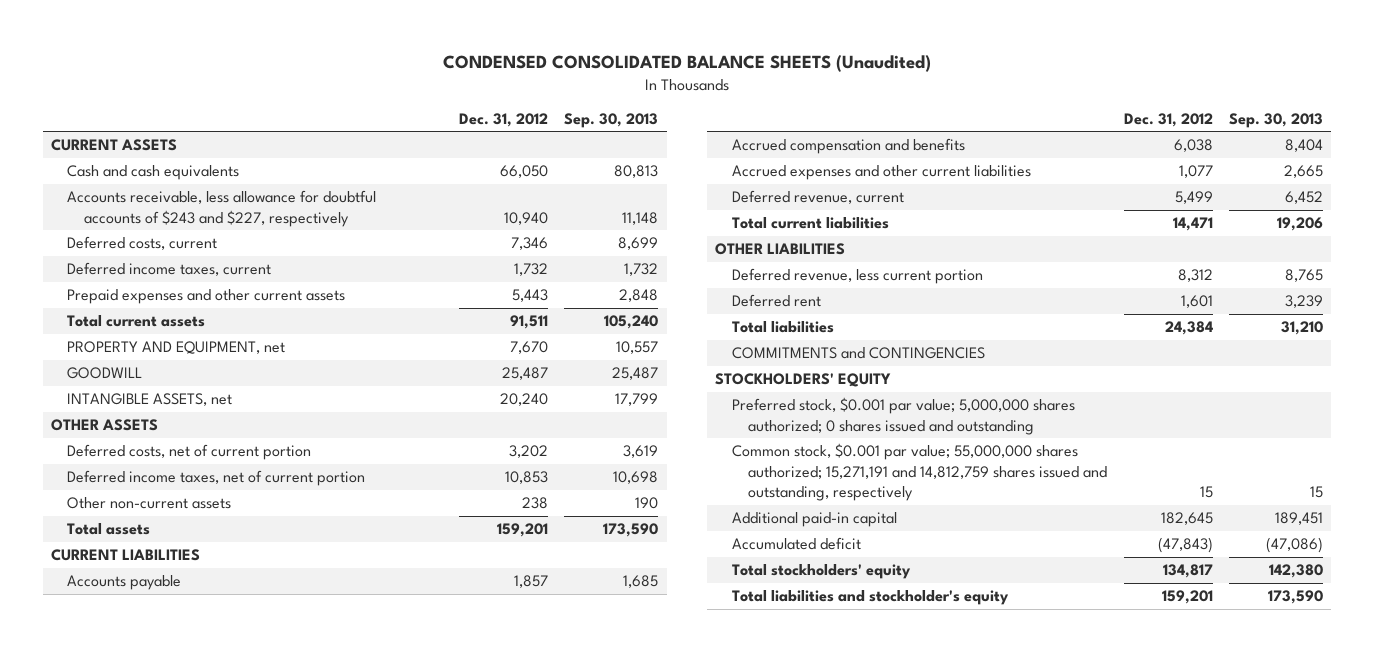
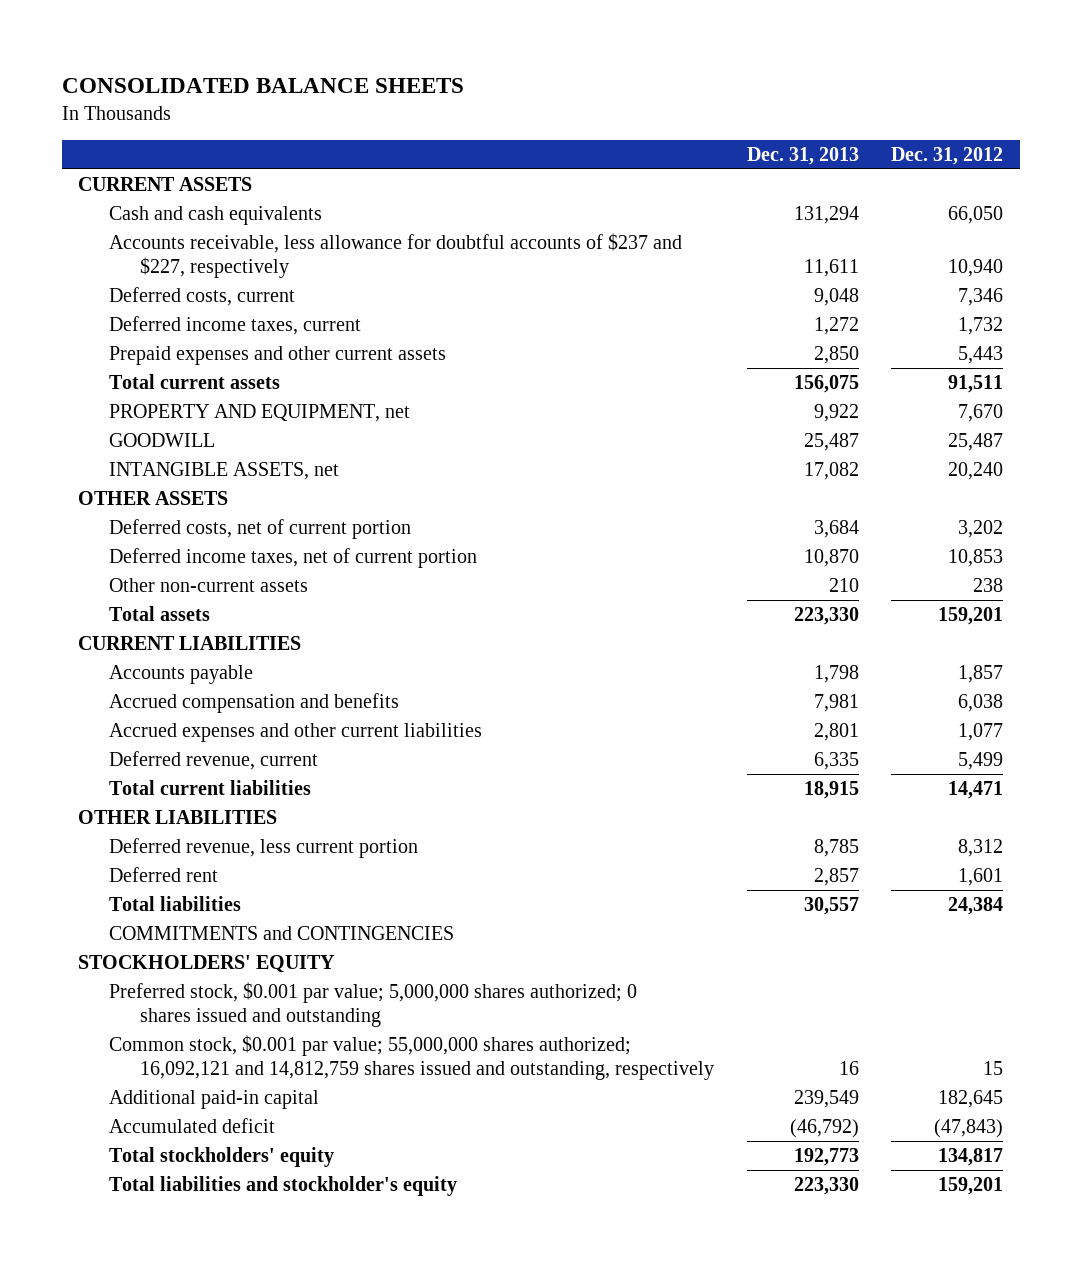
- CONDENSED CONSOLIDATED BALANCE SHEETS (Unaudited)
+ CONSOLIDATED BALANCE SHEETS
- | Dec. 31, 2012 | Sep. 30, 2013
+ | Dec. 31, 2013 | Dec. 31, 2012
- Accounts receivable, less allowance for doubtful accounts of $243 and $227, respectively | 10,940 | 11,148
+ Accounts receivable, less allowance for doubtful accounts of $237 and $227, respectively | 11,611 | 10,940
- Common stock, $0.001 par value; 55,000,000 shares authorized; 15,271,191 and 14,812,759 shares issued and outstanding, respectively | 15 | 15
+ Common stock, $0.001 par value; 55,000,000 shares authorized; 16,092,121 and 14,812,759 shares issued and outstanding, respectively | 16 | 15

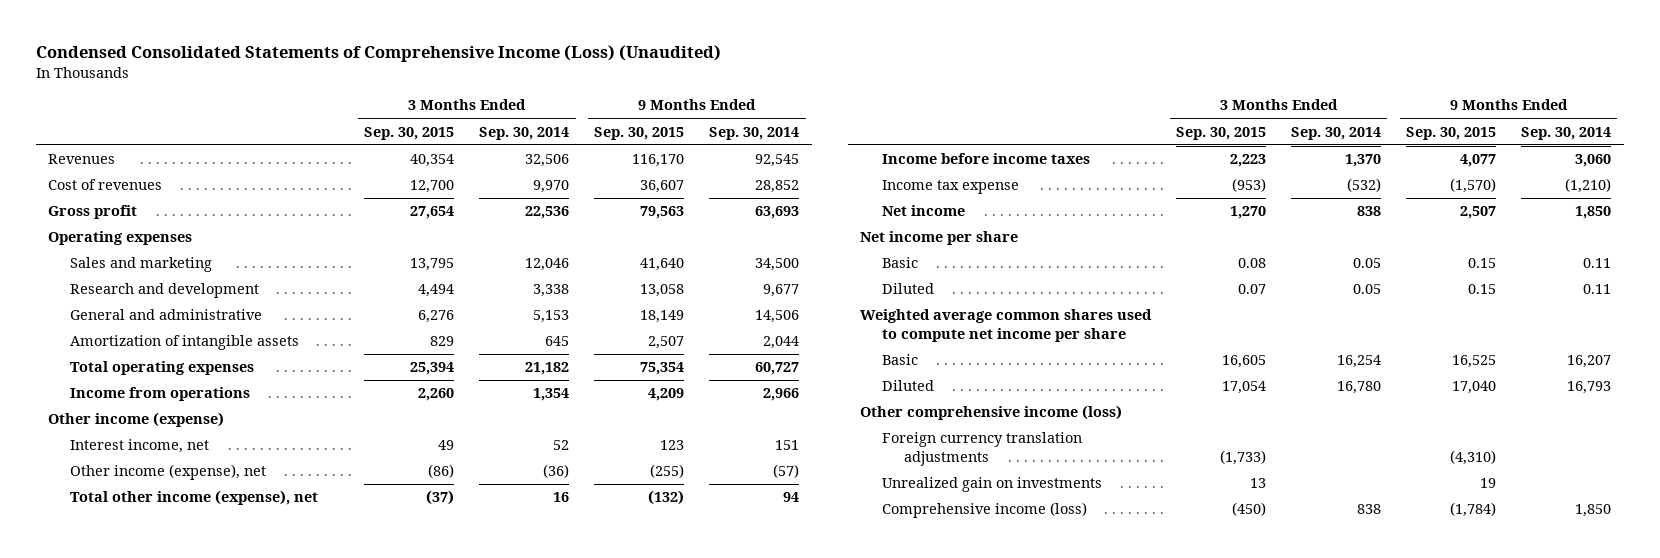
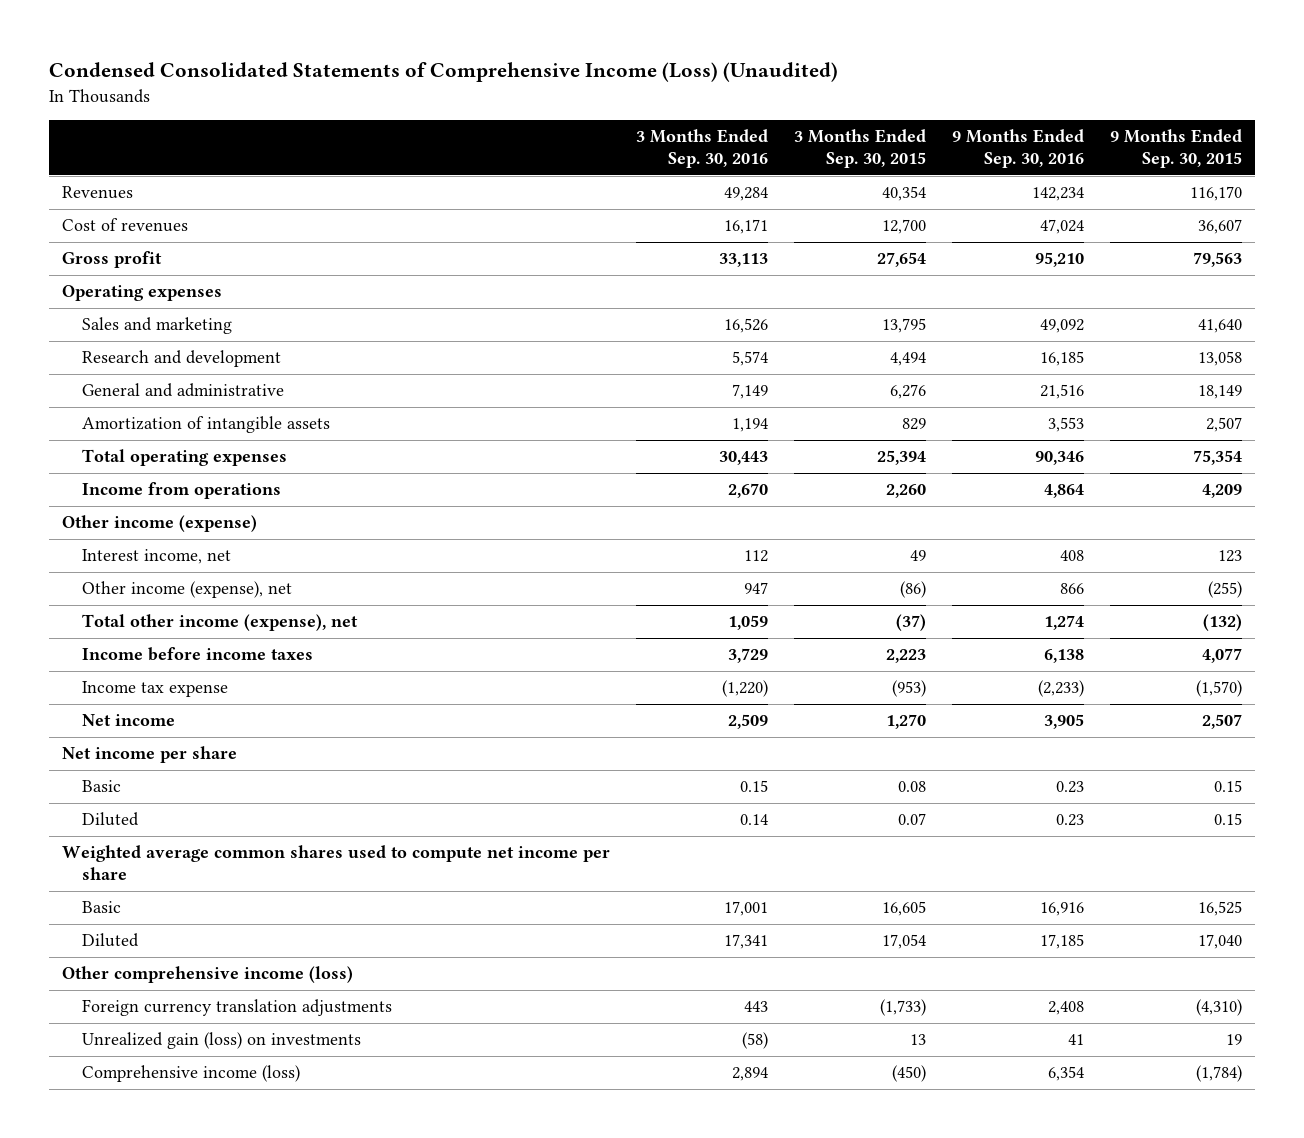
- | 3 Months Ended Sep. 30, 2015 | 3 Months Ended Sep. 30, 2014 | 9 Months Ended Sep. 30, 2015 | 9 Months Ended Sep. 30, 2014
+ | 3 Months Ended Sep. 30, 2016 | 3 Months Ended Sep. 30, 2015 | 9 Months Ended Sep. 30, 2016 | 9 Months Ended Sep. 30, 2015
- Unrealized gain on investments | 13 | | 19 |
+ Unrealized gain (loss) on investments | (58) | 13 | 41 | 19

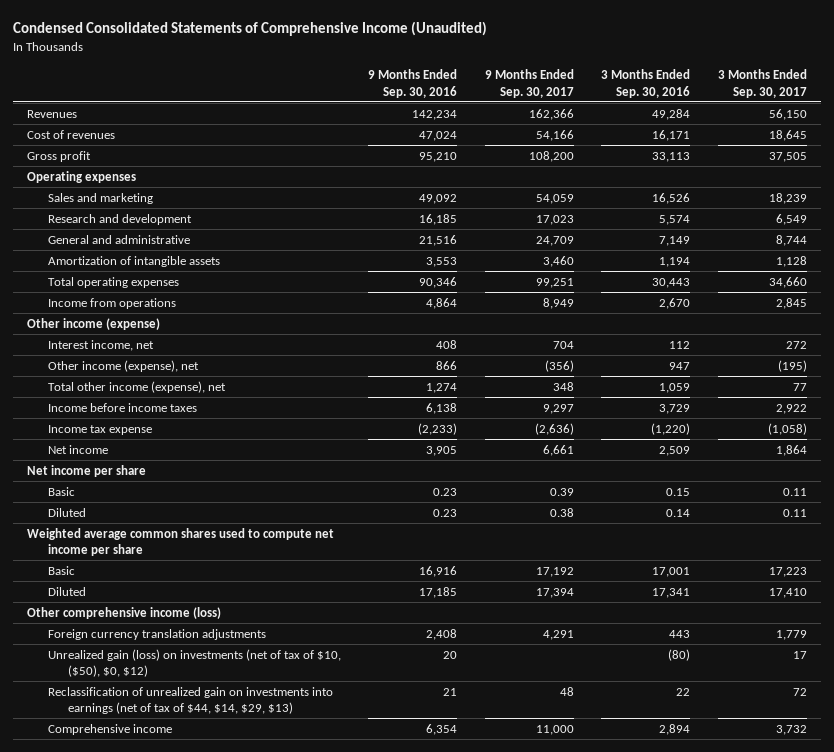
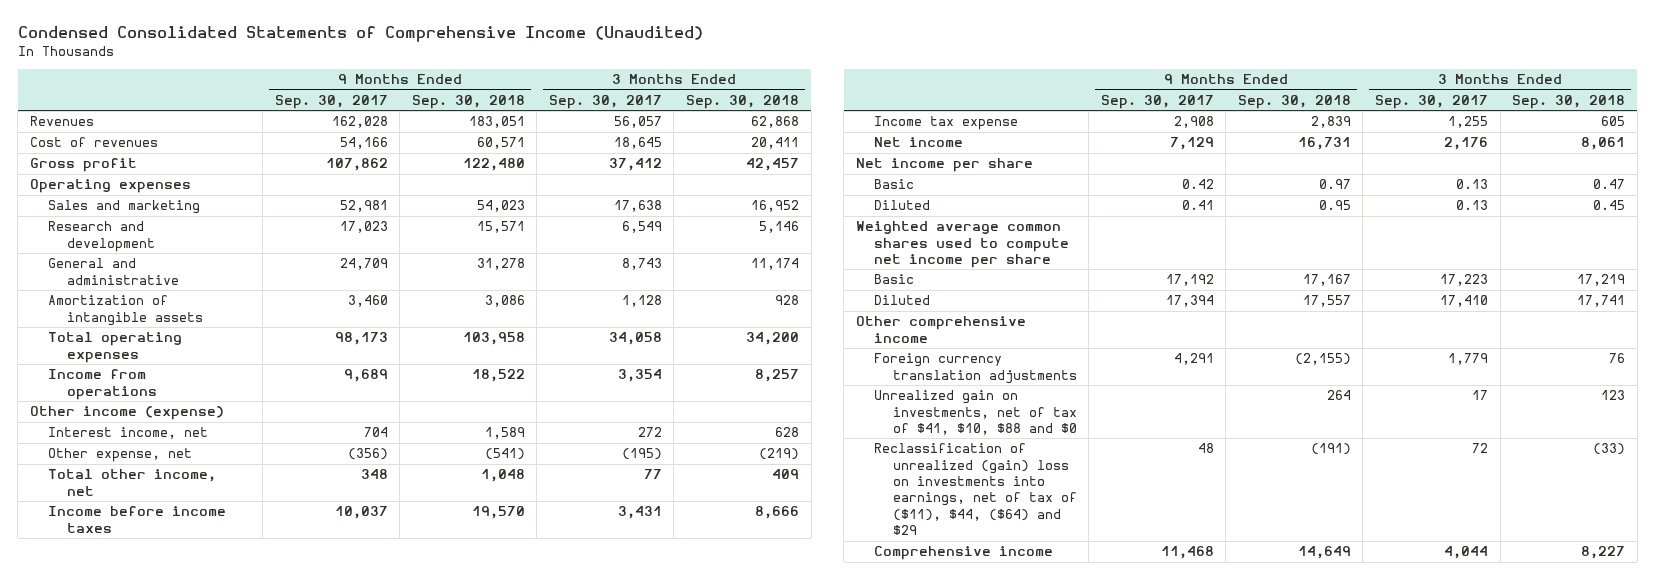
- | 9 Months Ended Sep. 30, 2016 | 9 Months Ended Sep. 30, 2017 | 3 Months Ended Sep. 30, 2016 | 3 Months Ended Sep. 30, 2017
+ | 9 Months Ended Sep. 30, 2017 | 9 Months Ended Sep. 30, 2018 | 3 Months Ended Sep. 30, 2017 | 3 Months Ended Sep. 30, 2018
- Revenues | 142,234 | 162,366 | 49,284 | 56,150
+ Revenues | 162,028 | 183,051 | 56,057 | 62,868
- Gross profit | 95,210 | 108,200 | 33,113 | 37,505
+ Gross profit | 107,862 | 122,480 | 37,412 | 42,457
- Sales and marketing | 49,092 | 54,059 | 16,526 | 18,239
+ Sales and marketing | 52,981 | 54,023 | 17,638 | 16,952
- General and administrative | 21,516 | 24,709 | 7,149 | 8,744
+ General and administrative | 24,709 | 31,278 | 8,743 | 11,174
- Total operating expenses | 90,346 | 99,251 | 30,443 | 34,660
- Income from operations | 4,864 | 8,949 | 2,670 | 2,845
+ Total operating expenses | 98,173 | 103,958 | 34,058 | 34,200
+ Income from operations | 9,689 | 18,522 | 3,354 | 8,257
- Other income (expense), net | 866 | (356) | 947 | (195)
- Total other income (expense), net | 1,274 | 348 | 1,059 | 77
- Income before income taxes | 6,138 | 9,297 | 3,729 | 2,922
- Income tax expense | (2,233) | (2,636) | (1,220) | (1,058)
- Net income | 3,905 | 6,661 | 2,509 | 1,864
+ Other expense, net | (356) | (541) | (195) | (219)
+ Total other income, net | 348 | 1,048 | 77 | 409
+ Income before income taxes | 10,037 | 19,570 | 3,431 | 8,666
+ Income tax expense | 2,908 | 2,839 | 1,255 | 605
+ Net income | 7,129 | 16,731 | 2,176 | 8,061
- Basic | 0.23 | 0.39 | 0.15 | 0.11
- Diluted | 0.23 | 0.38 | 0.14 | 0.11
+ Basic | 0.42 | 0.97 | 0.13 | 0.47
+ Diluted | 0.41 | 0.95 | 0.13 | 0.45
- Other comprehensive income (loss)
+ Other comprehensive income
- Unrealized gain (loss) on investments (net of tax of $10, ($50), $0, $12) | 20 | | (80) | 17
- Reclassification of unrealized gain on investments into earnings (net of tax of $44, $14, $29, $13) | 21 | 48 | 22 | 72
- Comprehensive income | 6,354 | 11,000 | 2,894 | 3,732
+ Unrealized gain on investments, net of tax of $41, $10, $88 and $0 | | 264 | 17 | 123
+ Reclassification of unrealized (gain) loss on investments into earnings, net of tax of ($11), $44, ($64) and $29 | 48 | (191) | 72 | (33)
+ Comprehensive income | 11,468 | 14,649 | 4,044 | 8,227

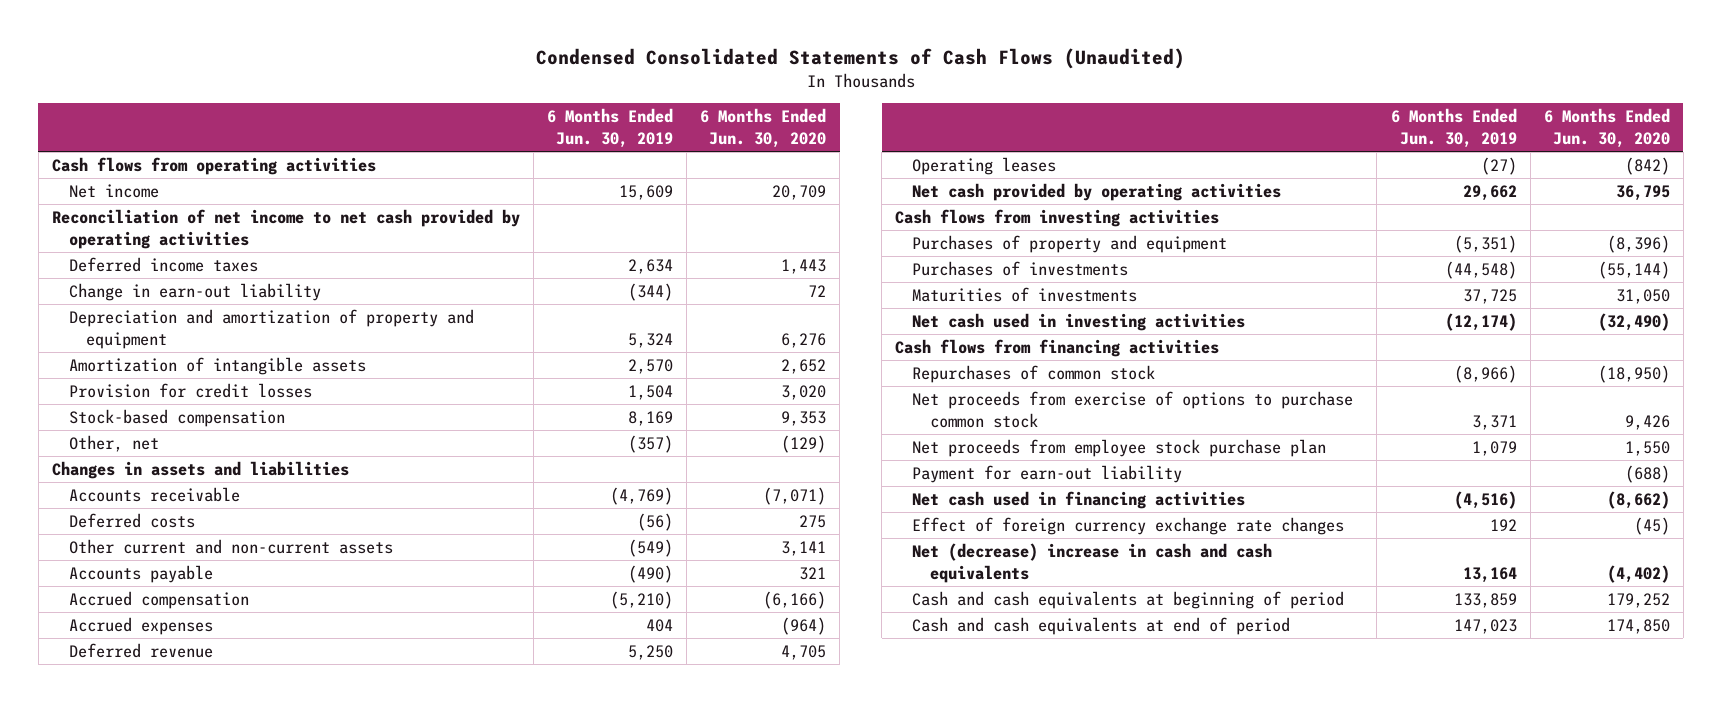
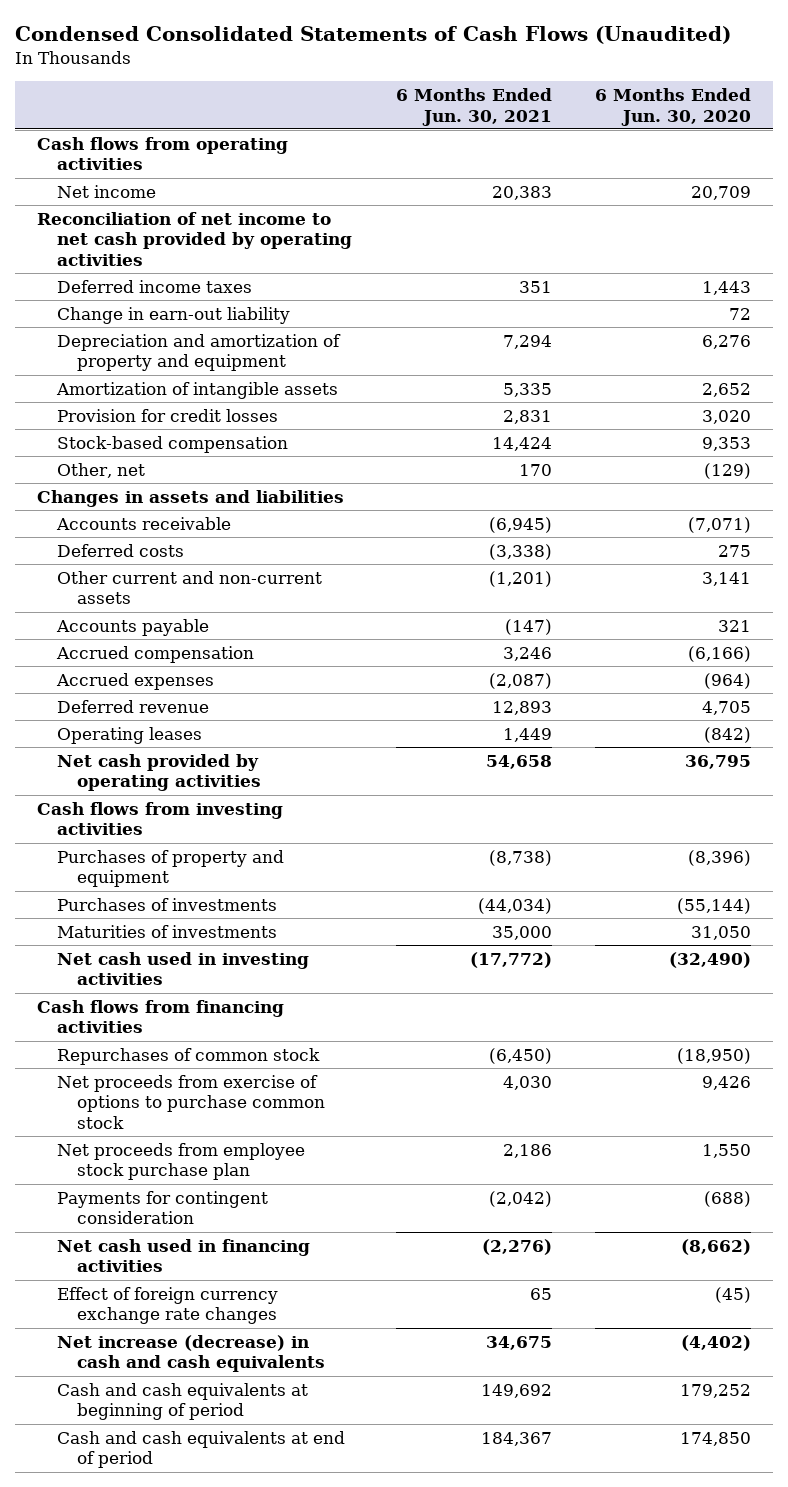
- | 6 Months Ended Jun. 30, 2019 | 6 Months Ended Jun. 30, 2020
+ | 6 Months Ended Jun. 30, 2021 | 6 Months Ended Jun. 30, 2020
- Payment for earn-out liability | | (688)
+ Payments for contingent consideration | (2,042) | (688)
- Net (decrease) increase in cash and cash equivalents | 13,164 | (4,402)
+ Net increase (decrease) in cash and cash equivalents | 34,675 | (4,402)

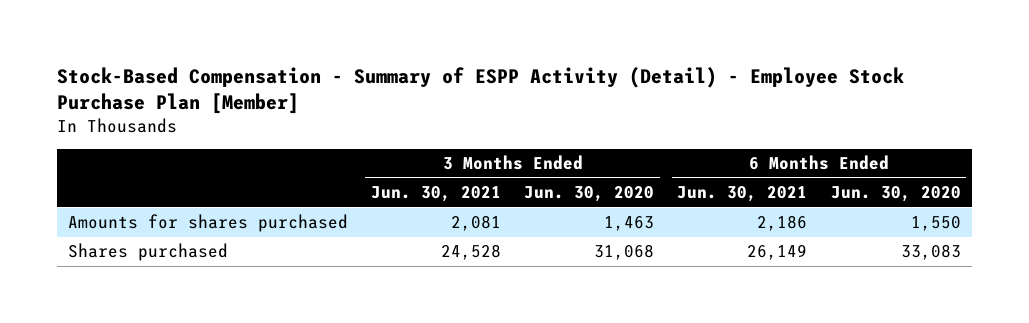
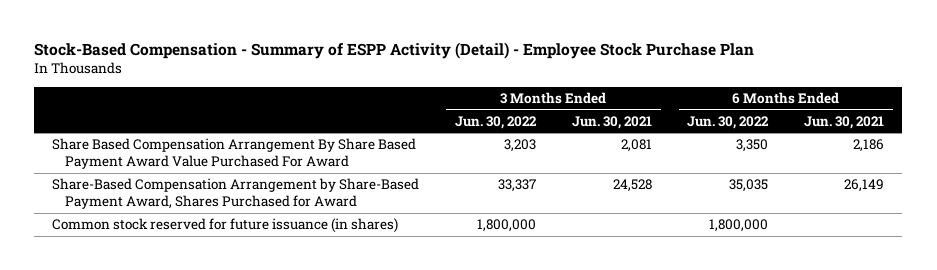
- Stock-Based Compensation - Summary of ESPP Activity (Detail) - Employee Stock Purchase Plan [Member]
+ Stock-Based Compensation - Summary of ESPP Activity (Detail) - Employee Stock Purchase Plan
- | 3 Months Ended Jun. 30, 2021 | 3 Months Ended Jun. 30, 2020 | 6 Months Ended Jun. 30, 2021 | 6 Months Ended Jun. 30, 2020
+ | 3 Months Ended Jun. 30, 2022 | 3 Months Ended Jun. 30, 2021 | 6 Months Ended Jun. 30, 2022 | 6 Months Ended Jun. 30, 2021
- Amounts for shares purchased | 2,081 | 1,463 | 2,186 | 1,550
- Shares purchased | 24,528 | 31,068 | 26,149 | 33,083
+ Share Based Compensation Arrangement By Share Based Payment Award Value Purchased For Award | 3,203 | 2,081 | 3,350 | 2,186
+ Share-Based Compensation Arrangement by Share-Based Payment Award, Shares Purchased for Award | 33,337 | 24,528 | 35,035 | 26,149
+ Common stock reserved for future issuance (in shares) | 1,800,000 | | 1,800,000 |

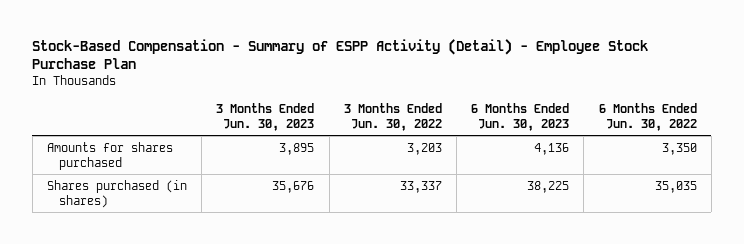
- | 3 Months Ended Jun. 30, 2022 | 3 Months Ended Jun. 30, 2021 | 6 Months Ended Jun. 30, 2022 | 6 Months Ended Jun. 30, 2021
+ | 3 Months Ended Jun. 30, 2023 | 3 Months Ended Jun. 30, 2022 | 6 Months Ended Jun. 30, 2023 | 6 Months Ended Jun. 30, 2022
- Share Based Compensation Arrangement By Share Based Payment Award Value Purchased For Award | 3,203 | 2,081 | 3,350 | 2,186
- Share-Based Compensation Arrangement by Share-Based Payment Award, Shares Purchased for Award | 33,337 | 24,528 | 35,035 | 26,149
- Common stock reserved for future issuance (in shares) | 1,800,000 | | 1,800,000 |
+ Amounts for shares purchased | 3,895 | 3,203 | 4,136 | 3,350
+ Shares purchased (in shares) | 35,676 | 33,337 | 38,225 | 35,035

